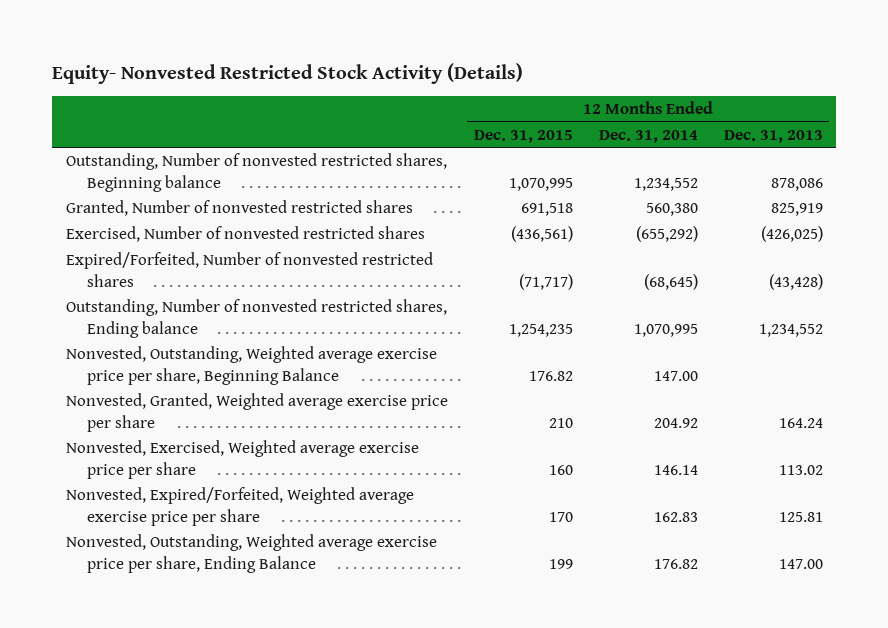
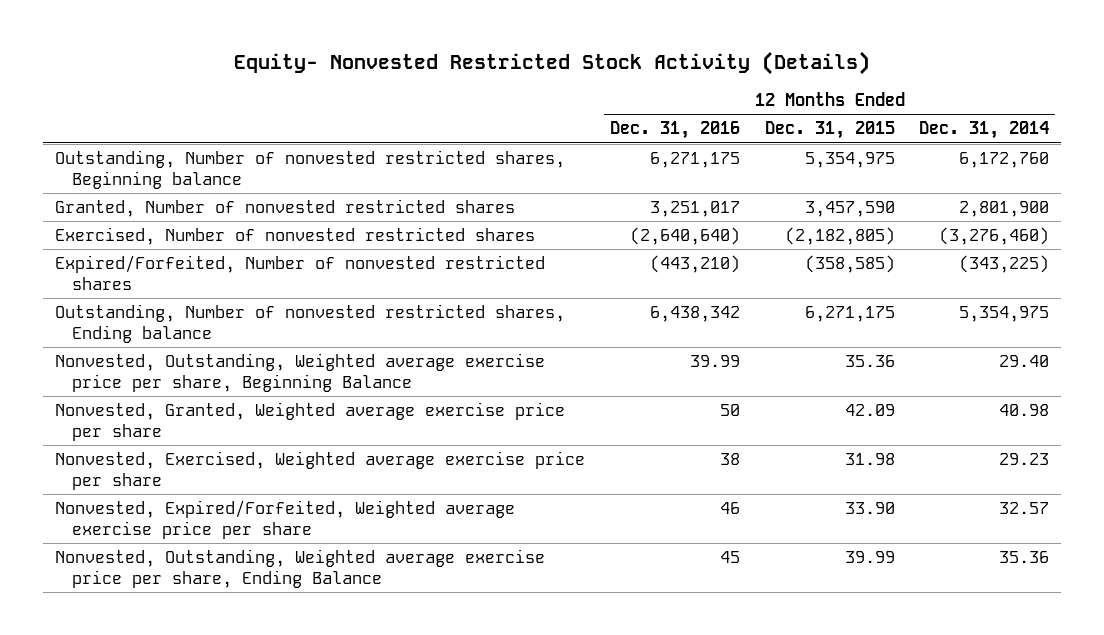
- | 12 Months Ended Dec. 31, 2015 | 12 Months Ended Dec. 31, 2014 | 12 Months Ended Dec. 31, 2013
+ | 12 Months Ended Dec. 31, 2016 | 12 Months Ended Dec. 31, 2015 | 12 Months Ended Dec. 31, 2014
- Outstanding, Number of nonvested restricted shares, Beginning balance | 1,070,995 | 1,234,552 | 878,086
- Granted, Number of nonvested restricted shares | 691,518 | 560,380 | 825,919
- Exercised, Number of nonvested restricted shares | (436,561) | (655,292) | (426,025)
- Expired/Forfeited, Number of nonvested restricted shares | (71,717) | (68,645) | (43,428)
- Outstanding, Number of nonvested restricted shares, Ending balance | 1,254,235 | 1,070,995 | 1,234,552
- Nonvested, Outstanding, Weighted average exercise price per share, Beginning Balance | 176.82 | 147.00 |
- Nonvested, Granted, Weighted average exercise price per share | 210 | 204.92 | 164.24
- Nonvested, Exercised, Weighted average exercise price per share | 160 | 146.14 | 113.02
- Nonvested, Expired/Forfeited, Weighted average exercise price per share | 170 | 162.83 | 125.81
- Nonvested, Outstanding, Weighted average exercise price per share, Ending Balance | 199 | 176.82 | 147.00
+ Outstanding, Number of nonvested restricted shares, Beginning balance | 6,271,175 | 5,354,975 | 6,172,760
+ Granted, Number of nonvested restricted shares | 3,251,017 | 3,457,590 | 2,801,900
+ Exercised, Number of nonvested restricted shares | (2,640,640) | (2,182,805) | (3,276,460)
+ Expired/Forfeited, Number of nonvested restricted shares | (443,210) | (358,585) | (343,225)
+ Outstanding, Number of nonvested restricted shares, Ending balance | 6,438,342 | 6,271,175 | 5,354,975
+ Nonvested, Outstanding, Weighted average exercise price per share, Beginning Balance | 39.99 | 35.36 | 29.40
+ Nonvested, Granted, Weighted average exercise price per share | 50 | 42.09 | 40.98
+ Nonvested, Exercised, Weighted average exercise price per share | 38 | 31.98 | 29.23
+ Nonvested, Expired/Forfeited, Weighted average exercise price per share | 46 | 33.90 | 32.57
+ Nonvested, Outstanding, Weighted average exercise price per share, Ending Balance | 45 | 39.99 | 35.36

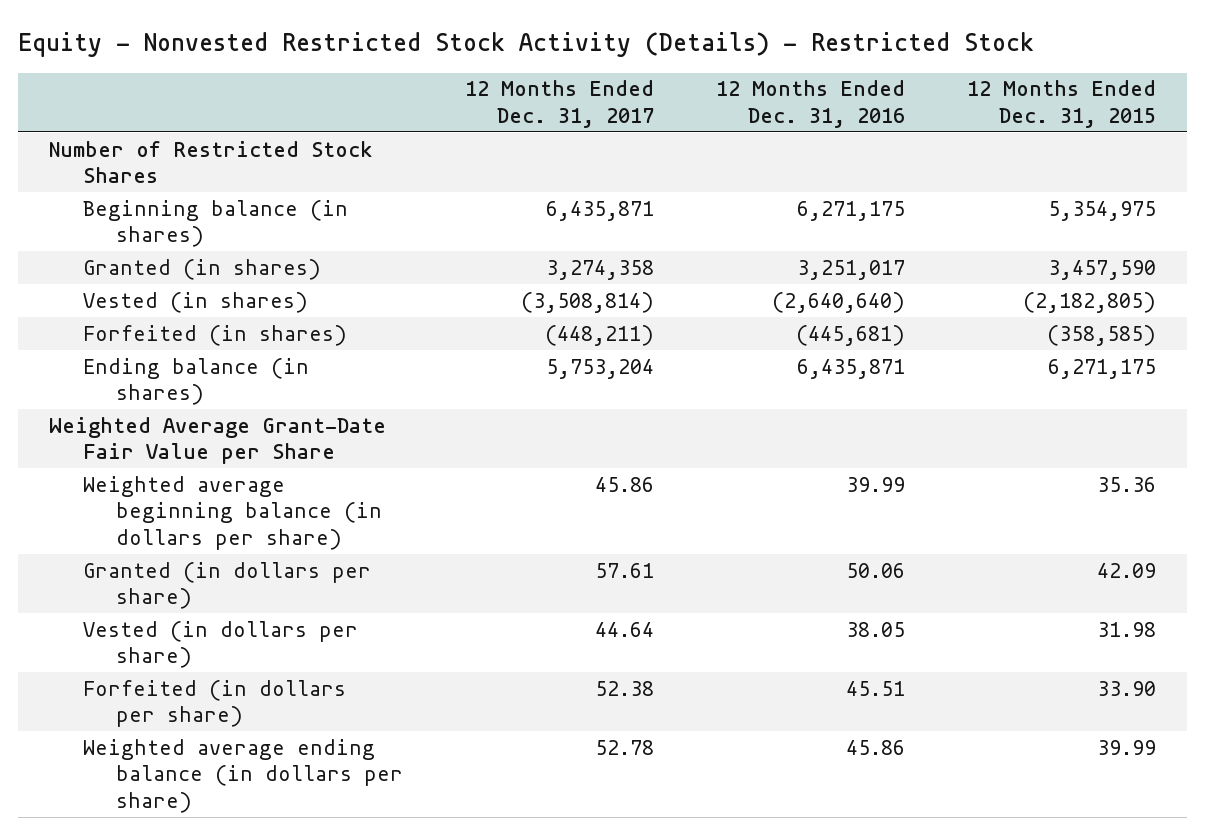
- Equity- Nonvested Restricted Stock Activity (Details)
+ Equity - Nonvested Restricted Stock Activity (Details) - Restricted Stock
- | 12 Months Ended Dec. 31, 2016 | 12 Months Ended Dec. 31, 2015 | 12 Months Ended Dec. 31, 2014
+ | 12 Months Ended Dec. 31, 2017 | 12 Months Ended Dec. 31, 2016 | 12 Months Ended Dec. 31, 2015
- Outstanding, Number of nonvested restricted shares, Beginning balance | 6,271,175 | 5,354,975 | 6,172,760
- Granted, Number of nonvested restricted shares | 3,251,017 | 3,457,590 | 2,801,900
- Exercised, Number of nonvested restricted shares | (2,640,640) | (2,182,805) | (3,276,460)
- Expired/Forfeited, Number of nonvested restricted shares | (443,210) | (358,585) | (343,225)
- Outstanding, Number of nonvested restricted shares, Ending balance | 6,438,342 | 6,271,175 | 5,354,975
- Nonvested, Outstanding, Weighted average exercise price per share, Beginning Balance | 39.99 | 35.36 | 29.40
- Nonvested, Granted, Weighted average exercise price per share | 50 | 42.09 | 40.98
- Nonvested, Exercised, Weighted average exercise price per share | 38 | 31.98 | 29.23
- Nonvested, Expired/Forfeited, Weighted average exercise price per share | 46 | 33.90 | 32.57
- Nonvested, Outstanding, Weighted average exercise price per share, Ending Balance | 45 | 39.99 | 35.36
+ Number of Restricted Stock Shares
+ Beginning balance (in shares) | 6,435,871 | 6,271,175 | 5,354,975
+ Granted (in shares) | 3,274,358 | 3,251,017 | 3,457,590
+ Vested (in shares) | (3,508,814) | (2,640,640) | (2,182,805)
+ Forfeited (in shares) | (448,211) | (445,681) | (358,585)
+ Ending balance (in shares) | 5,753,204 | 6,435,871 | 6,271,175
+ Weighted Average Grant-Date Fair Value per Share
+ Weighted average beginning balance (in dollars per share) | 45.86 | 39.99 | 35.36
+ Granted (in dollars per share) | 57.61 | 50.06 | 42.09
+ Vested (in dollars per share) | 44.64 | 38.05 | 31.98
+ Forfeited (in dollars per share) | 52.38 | 45.51 | 33.90
+ Weighted average ending balance (in dollars per share) | 52.78 | 45.86 | 39.99

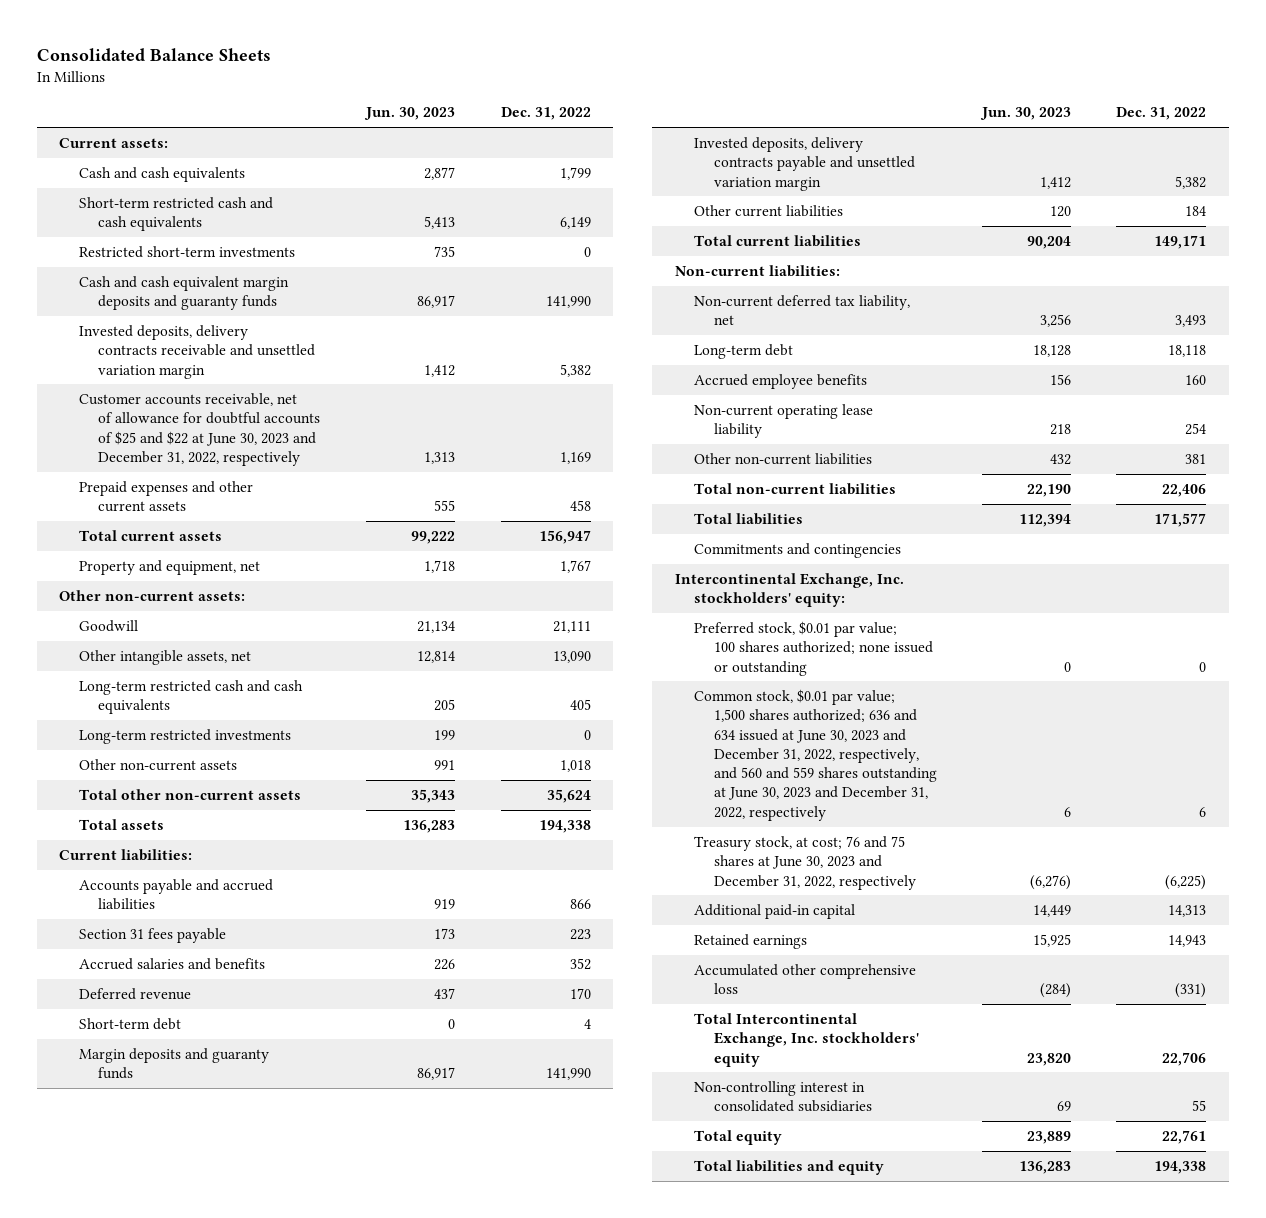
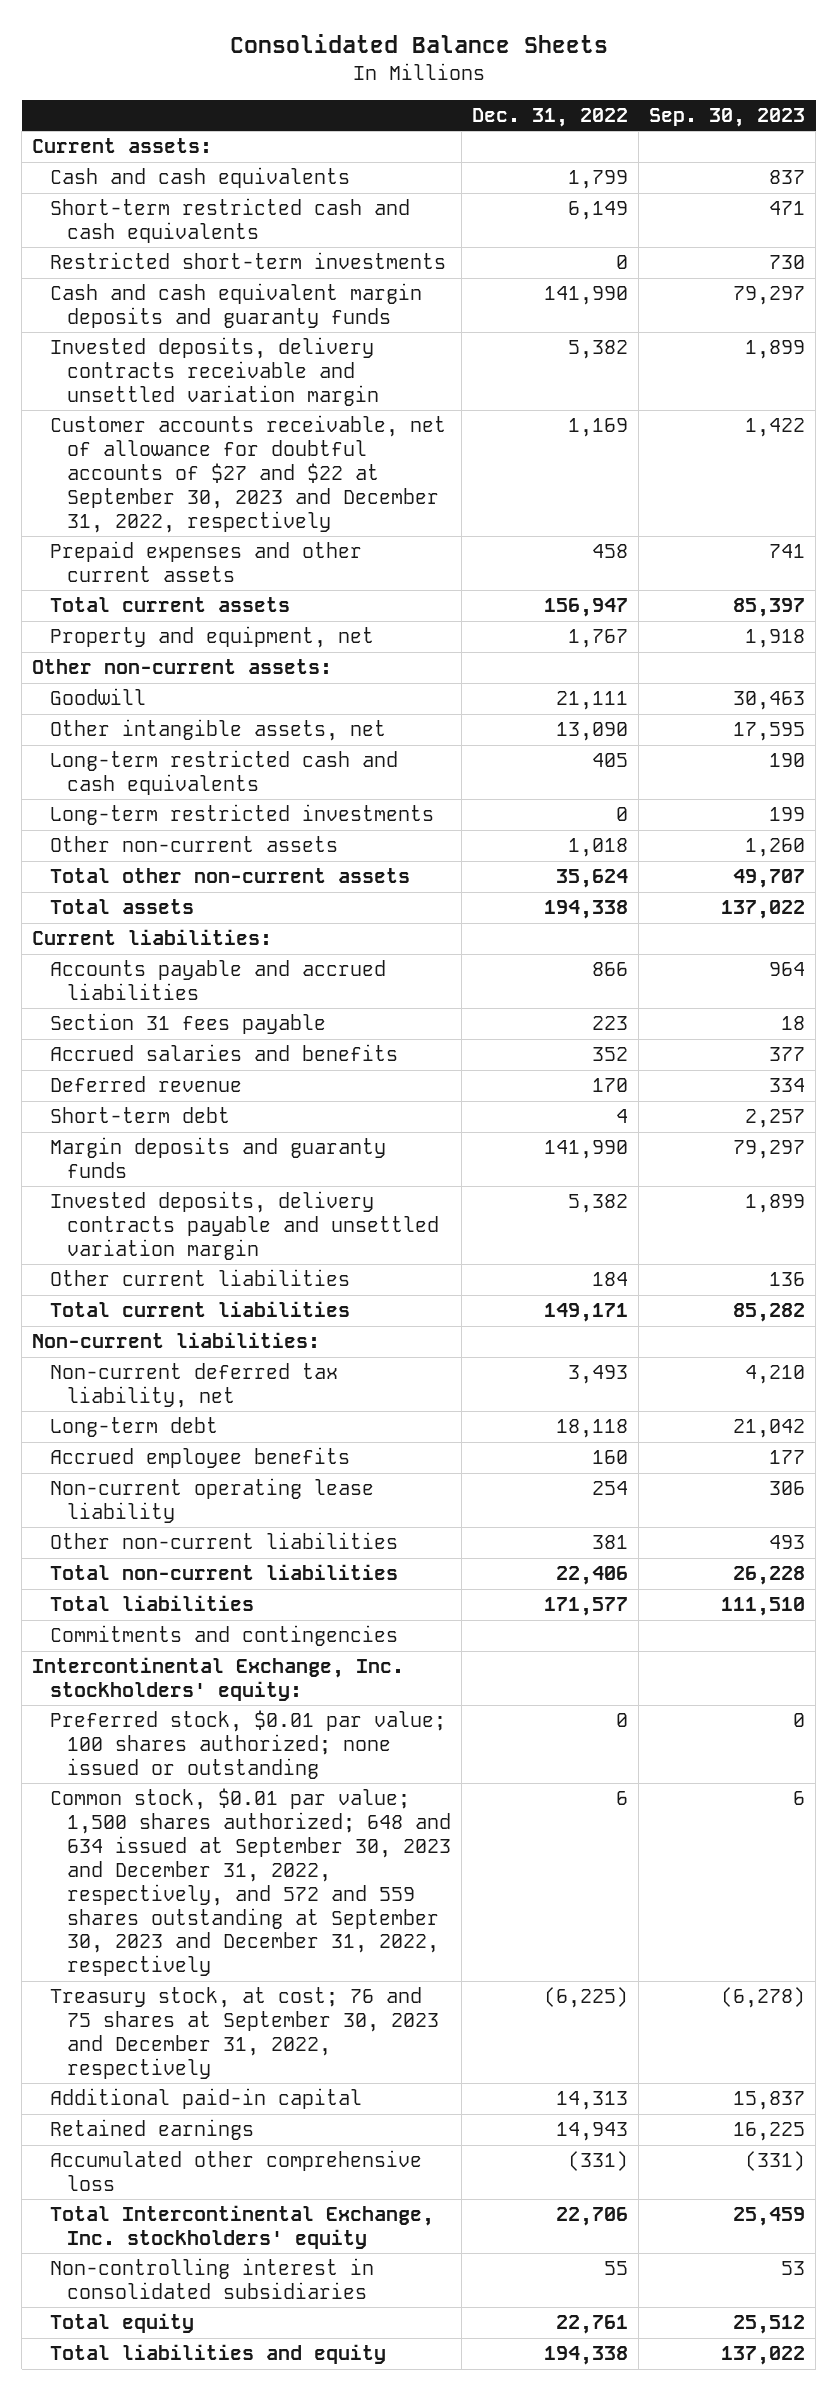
- | Jun. 30, 2023 | Dec. 31, 2022
+ | Dec. 31, 2022 | Sep. 30, 2023
- Customer accounts receivable, net of allowance for doubtful accounts of $25 and $22 at June 30, 2023 and December 31, 2022, respectively | 1,313 | 1,169
+ Customer accounts receivable, net of allowance for doubtful accounts of $27 and $22 at September 30, 2023 and December 31, 2022, respectively | 1,169 | 1,422
- Common stock, $0.01 par value; 1,500 shares authorized; 636 and 634 issued at June 30, 2023 and December 31, 2022, respectively, and 560 and 559 shares outstanding at June 30, 2023 and December 31, 2022, respectively | 6 | 6
- Treasury stock, at cost; 76 and 75 shares at June 30, 2023 and December 31, 2022, respectively | (6,276) | (6,225)
+ Common stock, $0.01 par value; 1,500 shares authorized; 648 and 634 issued at September 30, 2023 and December 31, 2022, respectively, and 572 and 559 shares outstanding at September 30, 2023 and December 31, 2022, respectively | 6 | 6
+ Treasury stock, at cost; 76 and 75 shares at September 30, 2023 and December 31, 2022, respectively | (6,225) | (6,278)

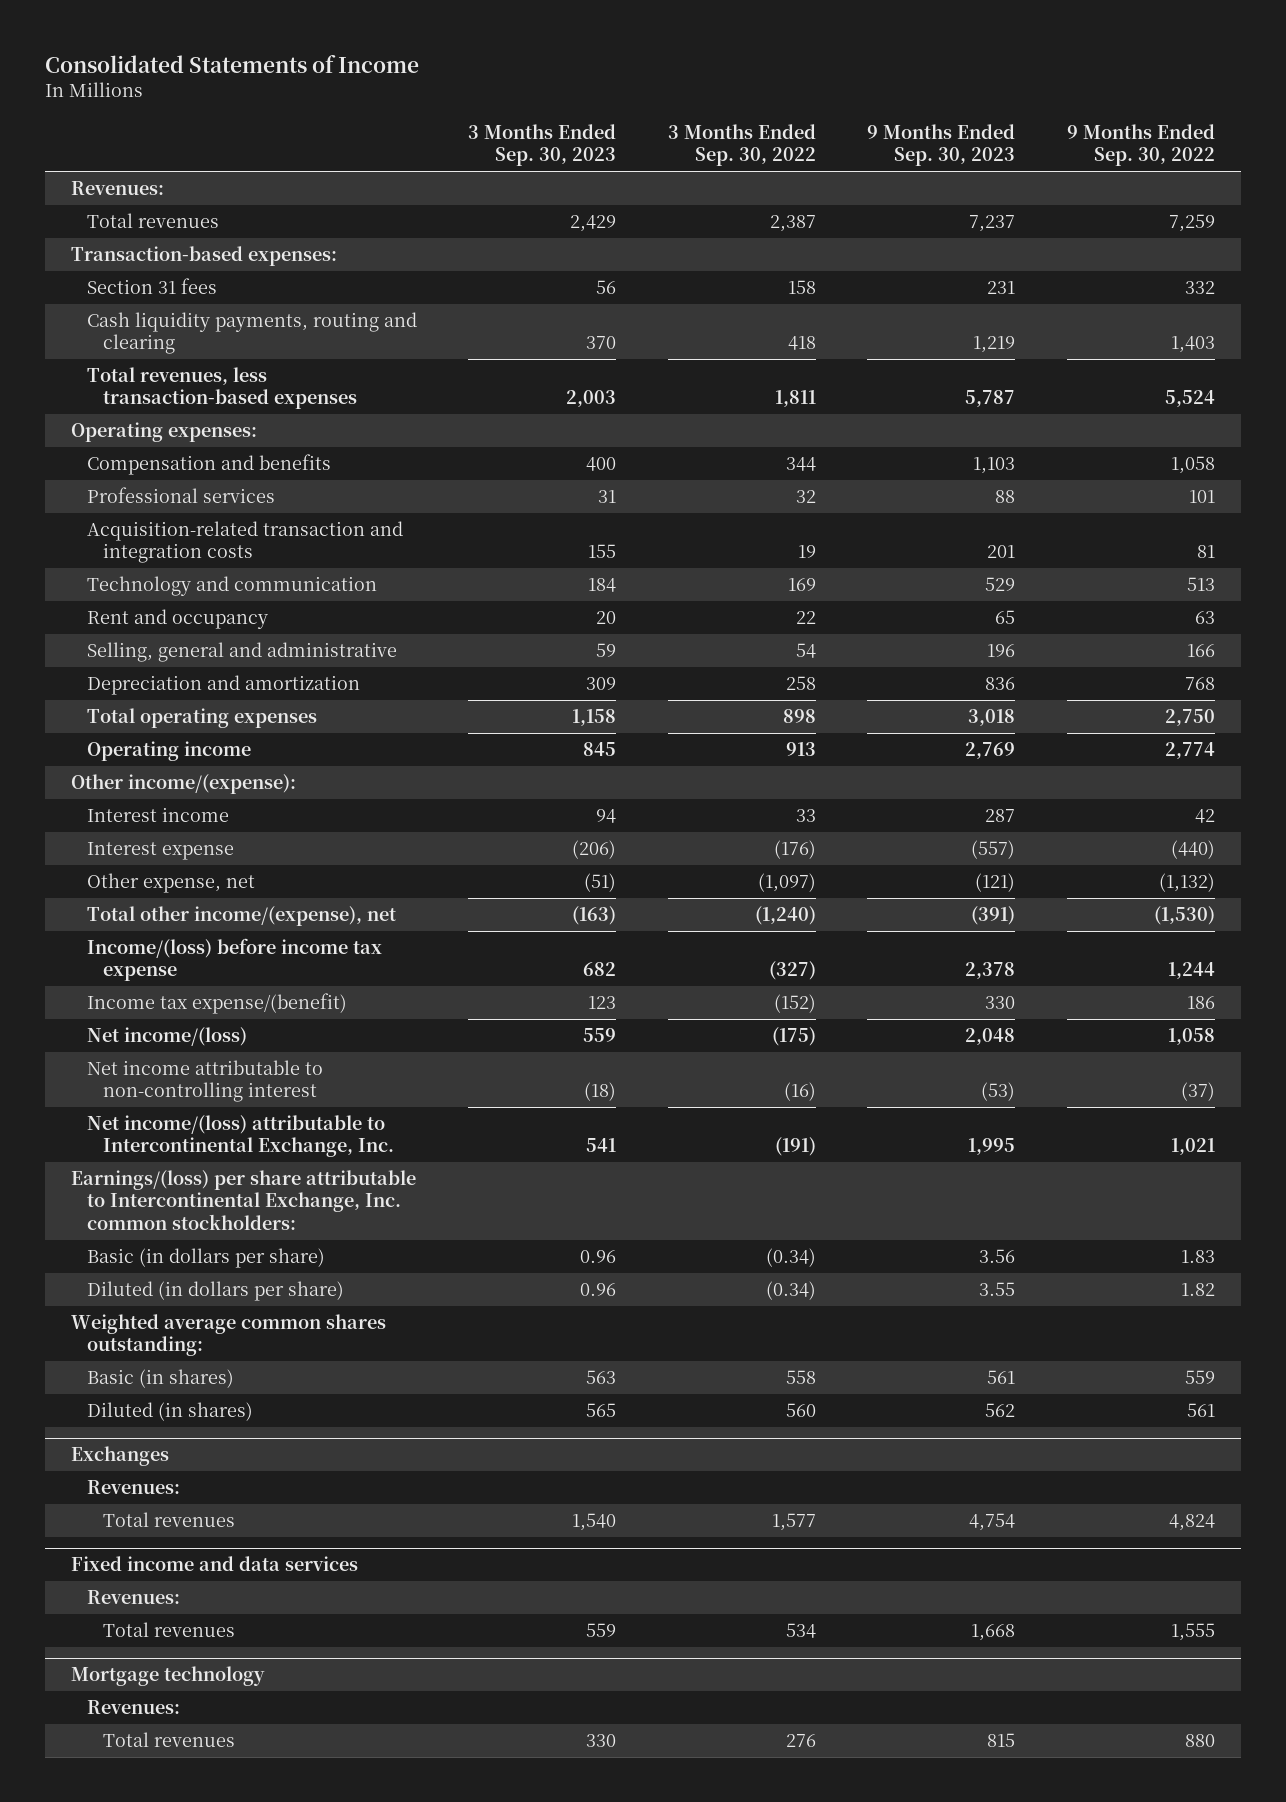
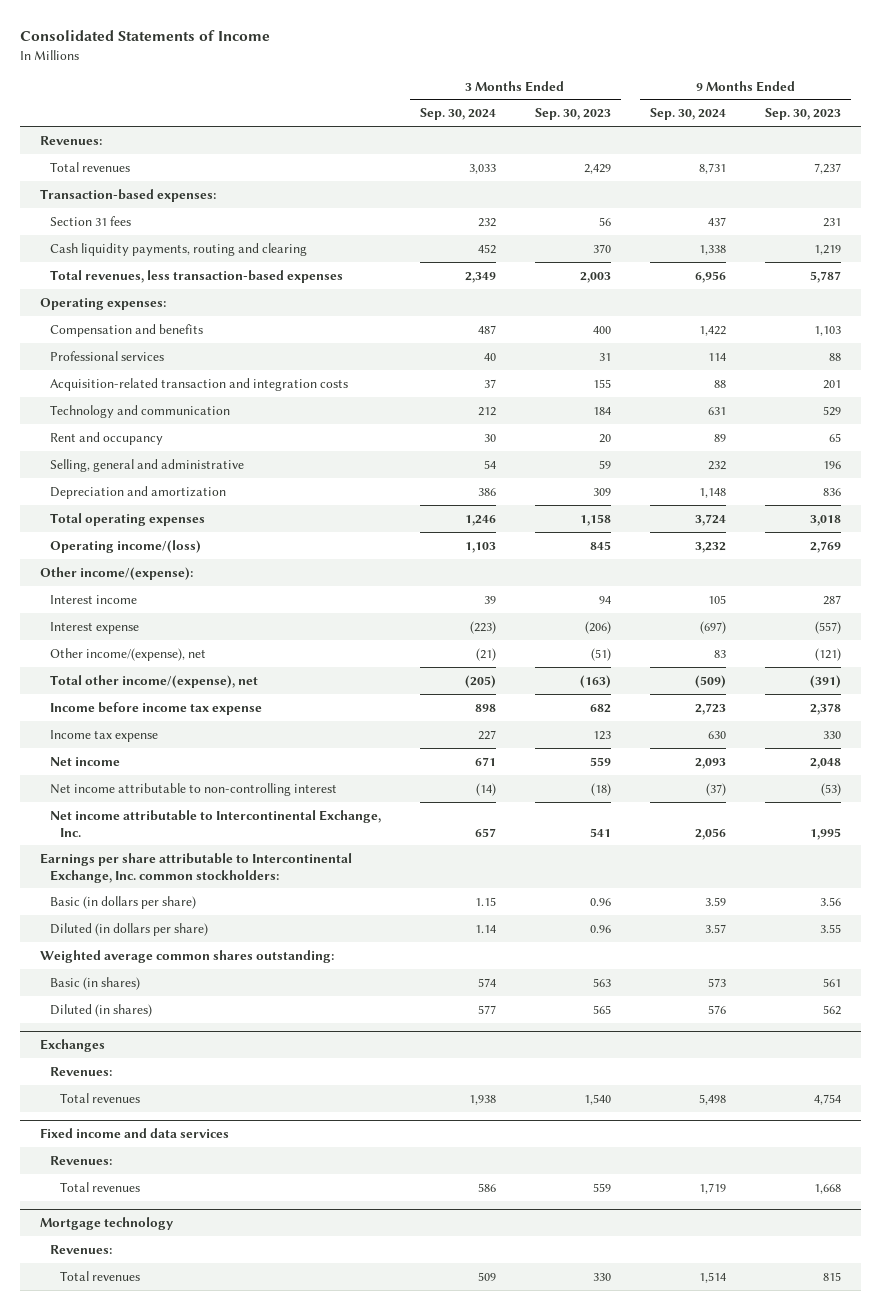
- | 3 Months Ended Sep. 30, 2023 | 3 Months Ended Sep. 30, 2022 | 9 Months Ended Sep. 30, 2023 | 9 Months Ended Sep. 30, 2022
+ | 3 Months Ended Sep. 30, 2024 | 3 Months Ended Sep. 30, 2023 | 9 Months Ended Sep. 30, 2024 | 9 Months Ended Sep. 30, 2023
- Operating income | 845 | 913 | 2,769 | 2,774
+ Operating income/(loss) | 1,103 | 845 | 3,232 | 2,769
- Other expense, net | (51) | (1,097) | (121) | (1,132)
+ Other income/(expense), net | (21) | (51) | 83 | (121)
- Income/(loss) before income tax expense | 682 | (327) | 2,378 | 1,244
- Income tax expense/(benefit) | 123 | (152) | 330 | 186
- Net income/(loss) | 559 | (175) | 2,048 | 1,058
+ Income before income tax expense | 898 | 682 | 2,723 | 2,378
+ Income tax expense | 227 | 123 | 630 | 330
+ Net income | 671 | 559 | 2,093 | 2,048
- Net income/(loss) attributable to Intercontinental Exchange, Inc. | 541 | (191) | 1,995 | 1,021
- Earnings/(loss) per share attributable to Intercontinental Exchange, Inc. common stockholders:
+ Net income attributable to Intercontinental Exchange, Inc. | 657 | 541 | 2,056 | 1,995
+ Earnings per share attributable to Intercontinental Exchange, Inc. common stockholders:

